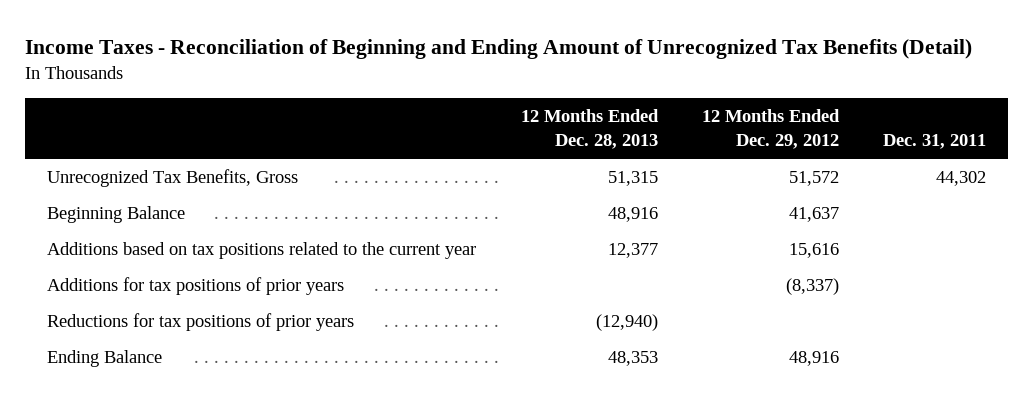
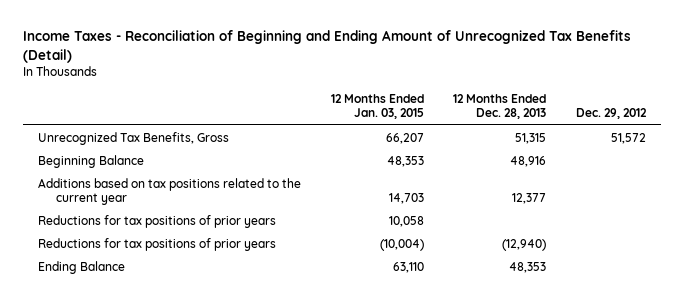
- | 12 Months Ended Dec. 28, 2013 | 12 Months Ended Dec. 29, 2012 | Dec. 31, 2011
+ | 12 Months Ended Jan. 03, 2015 | 12 Months Ended Dec. 28, 2013 | Dec. 29, 2012
- Additions for tax positions of prior years | | (8,337) |
+ Reductions for tax positions of prior years | 10,058 | |

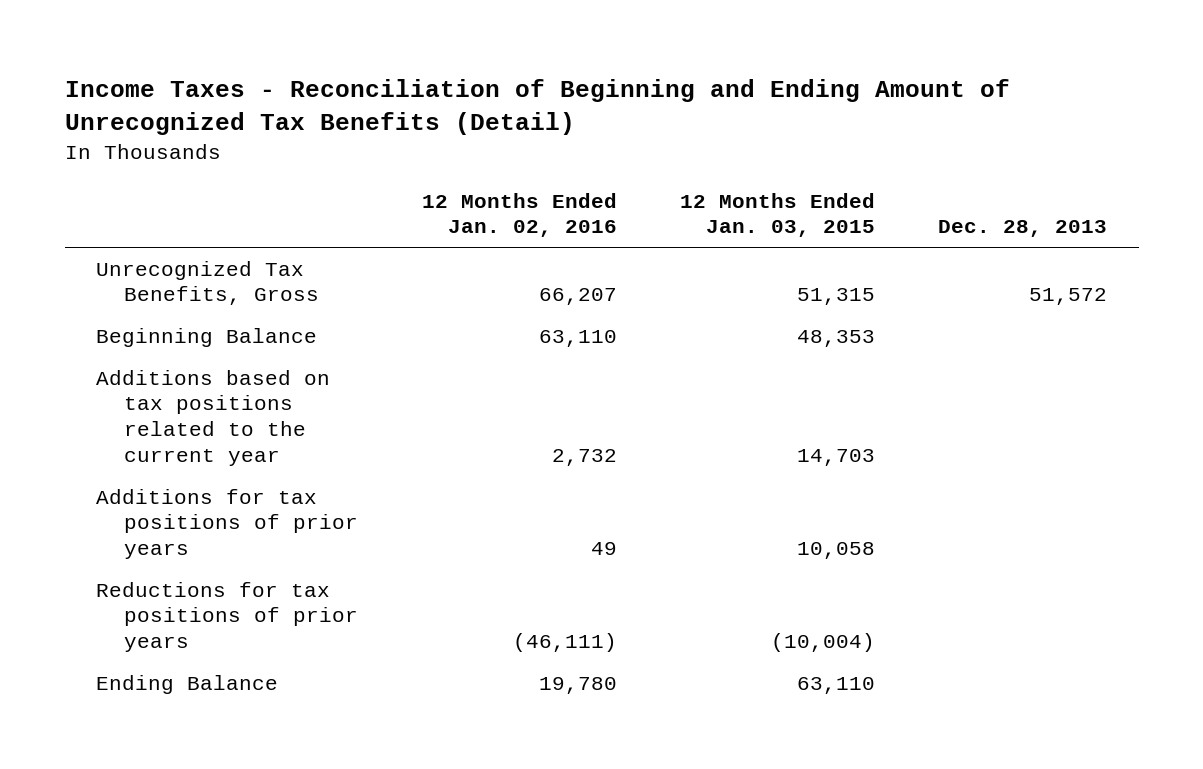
- | 12 Months Ended Jan. 03, 2015 | 12 Months Ended Dec. 28, 2013 | Dec. 29, 2012
+ | 12 Months Ended Jan. 02, 2016 | 12 Months Ended Jan. 03, 2015 | Dec. 28, 2013
- Unrecognized Tax Benefits, Gross | 66,207 | 51,315 | 51,572
+ Unrecognized Tax Benefits, Gross | 66,207 | 51,315 | 51,572
- Reductions for tax positions of prior years | 10,058 | |
+ Additions for tax positions of prior years | 49 | 10,058 |

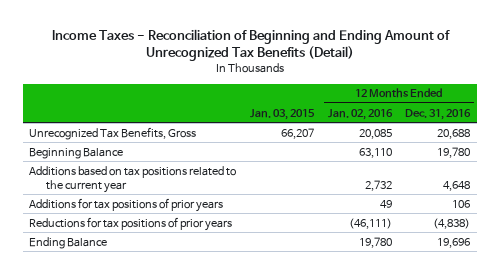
- | 12 Months Ended Jan. 02, 2016 | 12 Months Ended Jan. 03, 2015 | Dec. 28, 2013
+ | Jan. 03, 2015 | 12 Months Ended Jan. 02, 2016 | 12 Months Ended Dec. 31, 2016
- Unrecognized Tax Benefits, Gross | 66,207 | 51,315 | 51,572
+ Unrecognized Tax Benefits, Gross | 66,207 | 20,085 | 20,688

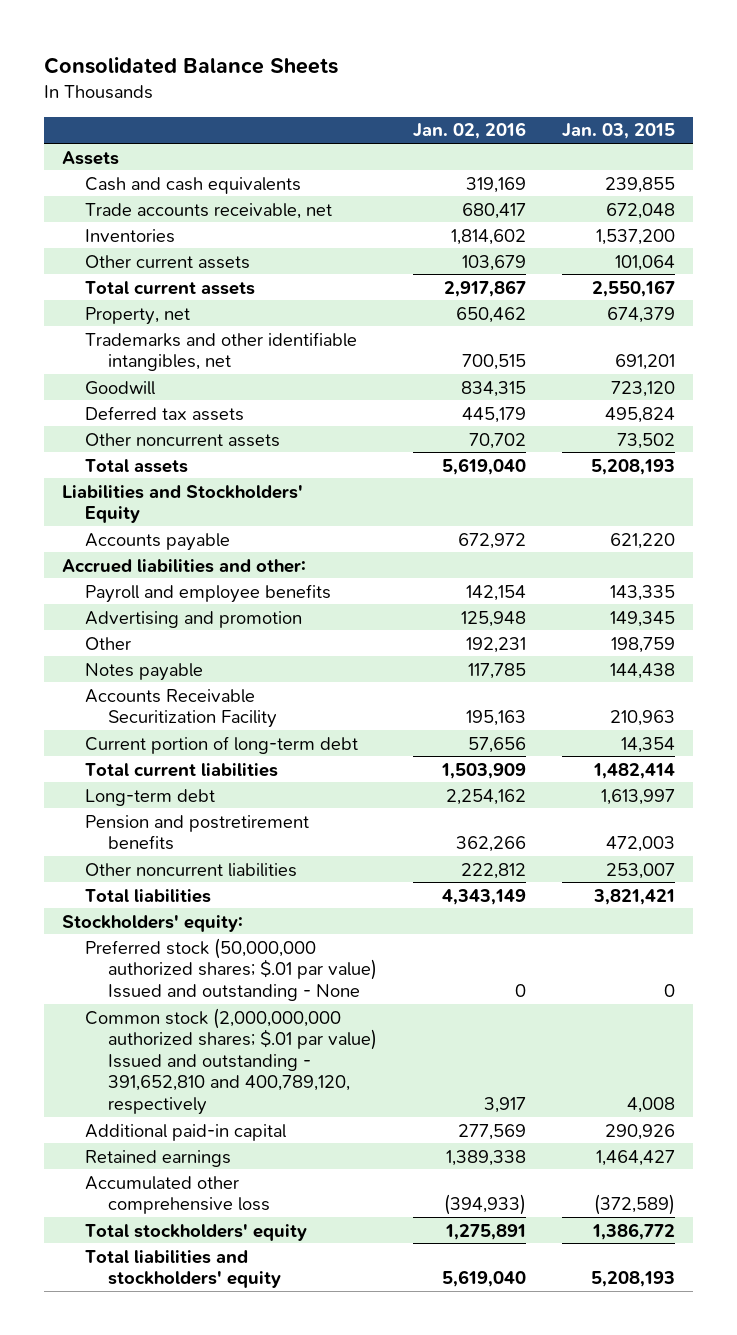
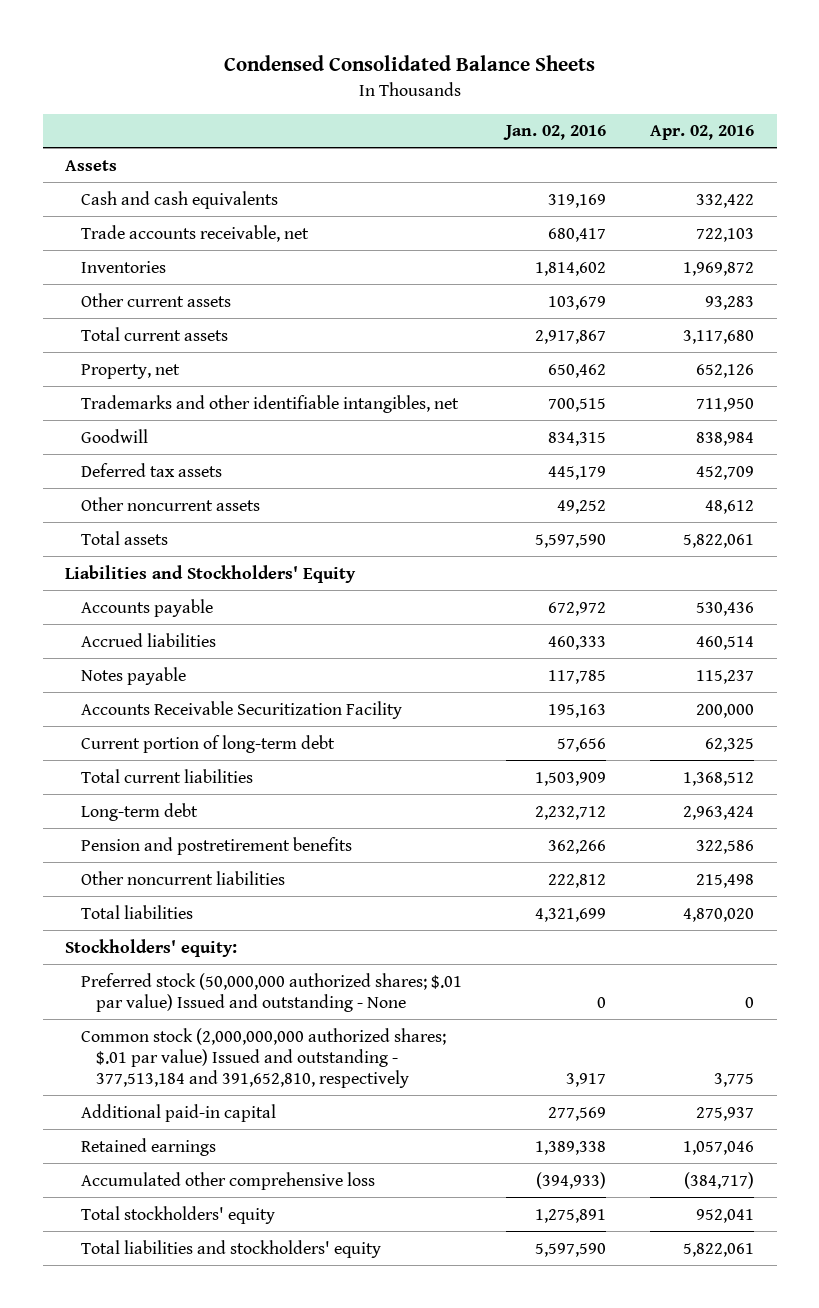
- Consolidated Balance Sheets
+ Condensed Consolidated Balance Sheets
- | Jan. 02, 2016 | Jan. 03, 2015
+ | Jan. 02, 2016 | Apr. 02, 2016
- Other noncurrent assets | 70,702 | 73,502
- Total assets | 5,619,040 | 5,208,193
+ Other noncurrent assets | 49,252 | 48,612
+ Total assets | 5,597,590 | 5,822,061
- Accrued liabilities and other:
- Payroll and employee benefits | 142,154 | 143,335
- Advertising and promotion | 125,948 | 149,345
- Other | 192,231 | 198,759
+ Accrued liabilities | 460,333 | 460,514
- Long-term debt | 2,254,162 | 1,613,997
+ Long-term debt | 2,232,712 | 2,963,424
- Total liabilities | 4,343,149 | 3,821,421
+ Total liabilities | 4,321,699 | 4,870,020
- Common stock (2,000,000,000 authorized shares; $.01 par value) Issued and outstanding - 391,652,810 and 400,789,120, respectively | 3,917 | 4,008
+ Common stock (2,000,000,000 authorized shares; $.01 par value) Issued and outstanding - 377,513,184 and 391,652,810, respectively | 3,917 | 3,775
- Total liabilities and stockholders' equity | 5,619,040 | 5,208,193
+ Total liabilities and stockholders' equity | 5,597,590 | 5,822,061

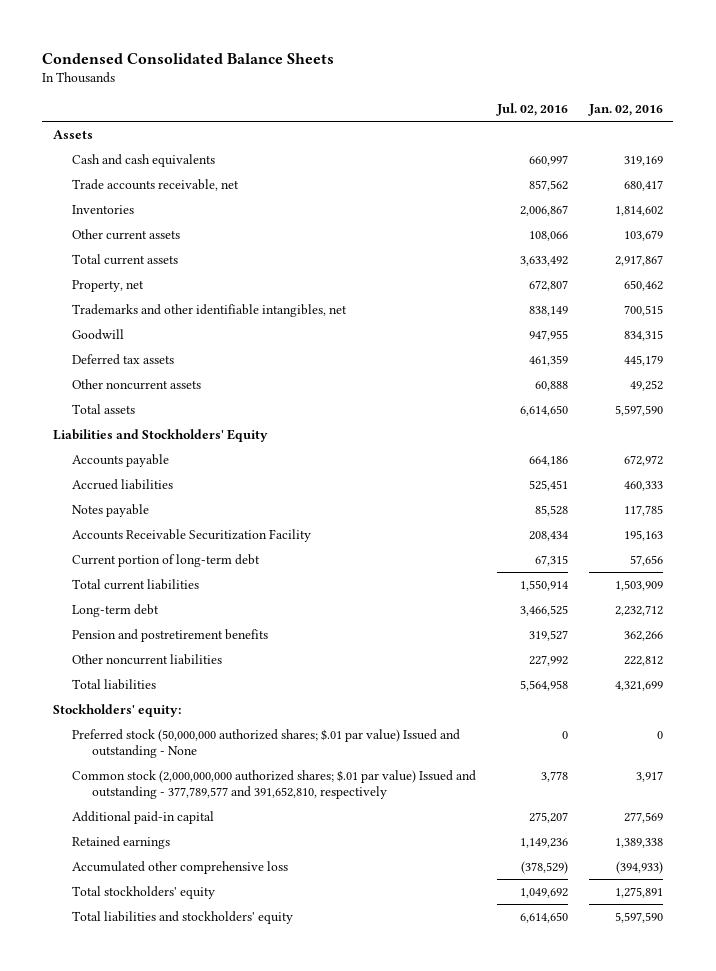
- | Jan. 02, 2016 | Apr. 02, 2016
+ | Jul. 02, 2016 | Jan. 02, 2016
- Common stock (2,000,000,000 authorized shares; $.01 par value) Issued and outstanding - 377,513,184 and 391,652,810, respectively | 3,917 | 3,775
+ Common stock (2,000,000,000 authorized shares; $.01 par value) Issued and outstanding - 377,789,577 and 391,652,810, respectively | 3,778 | 3,917

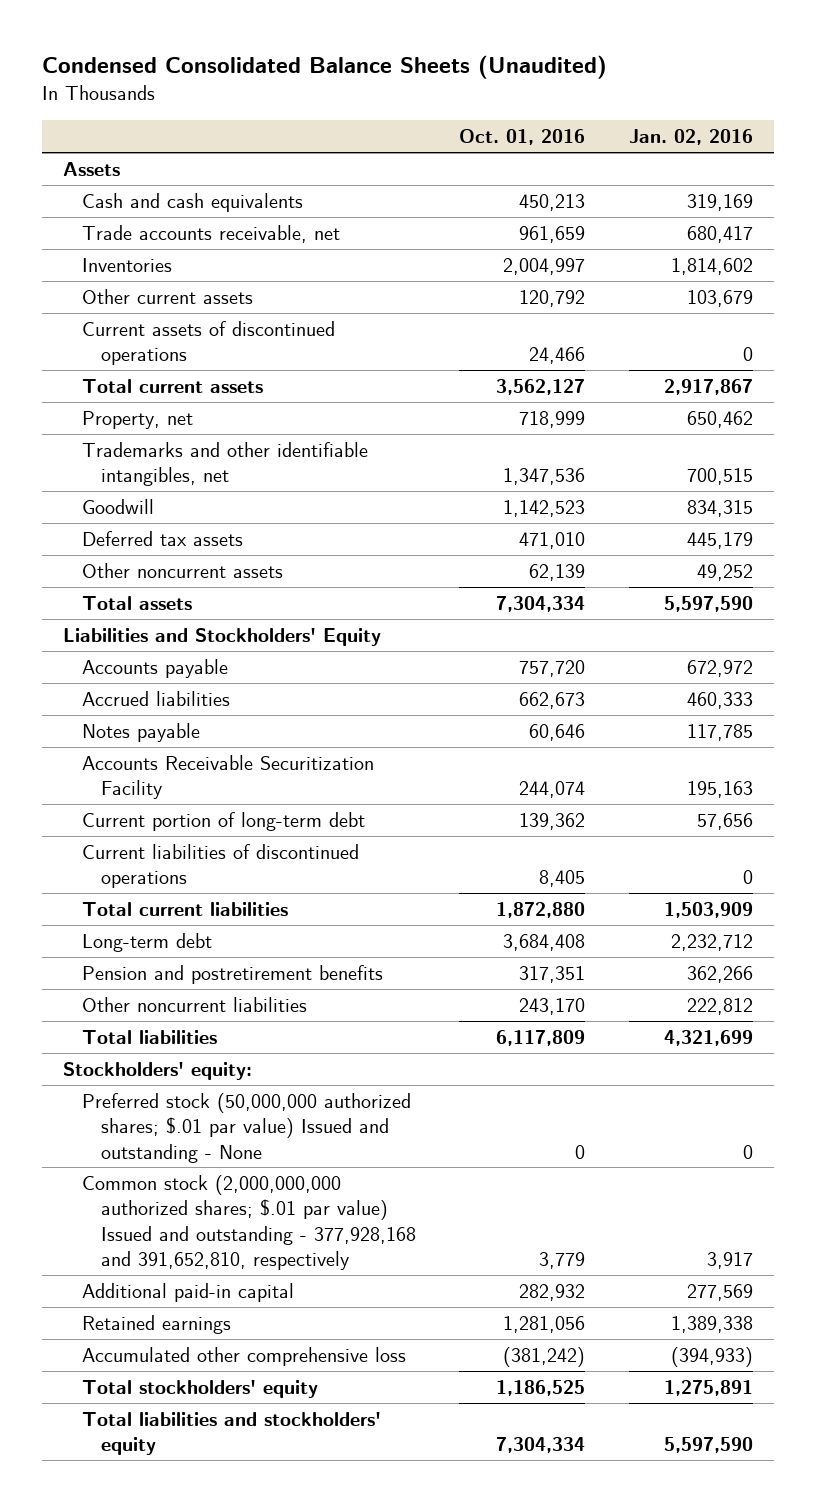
- Condensed Consolidated Balance Sheets
+ Condensed Consolidated Balance Sheets (Unaudited)
- | Jul. 02, 2016 | Jan. 02, 2016
+ | Oct. 01, 2016 | Jan. 02, 2016
+ Current assets of discontinued operations | 24,466 | 0
+ Current liabilities of discontinued operations | 8,405 | 0
- Common stock (2,000,000,000 authorized shares; $.01 par value) Issued and outstanding - 377,789,577 and 391,652,810, respectively | 3,778 | 3,917
+ Common stock (2,000,000,000 authorized shares; $.01 par value) Issued and outstanding - 377,928,168 and 391,652,810, respectively | 3,779 | 3,917

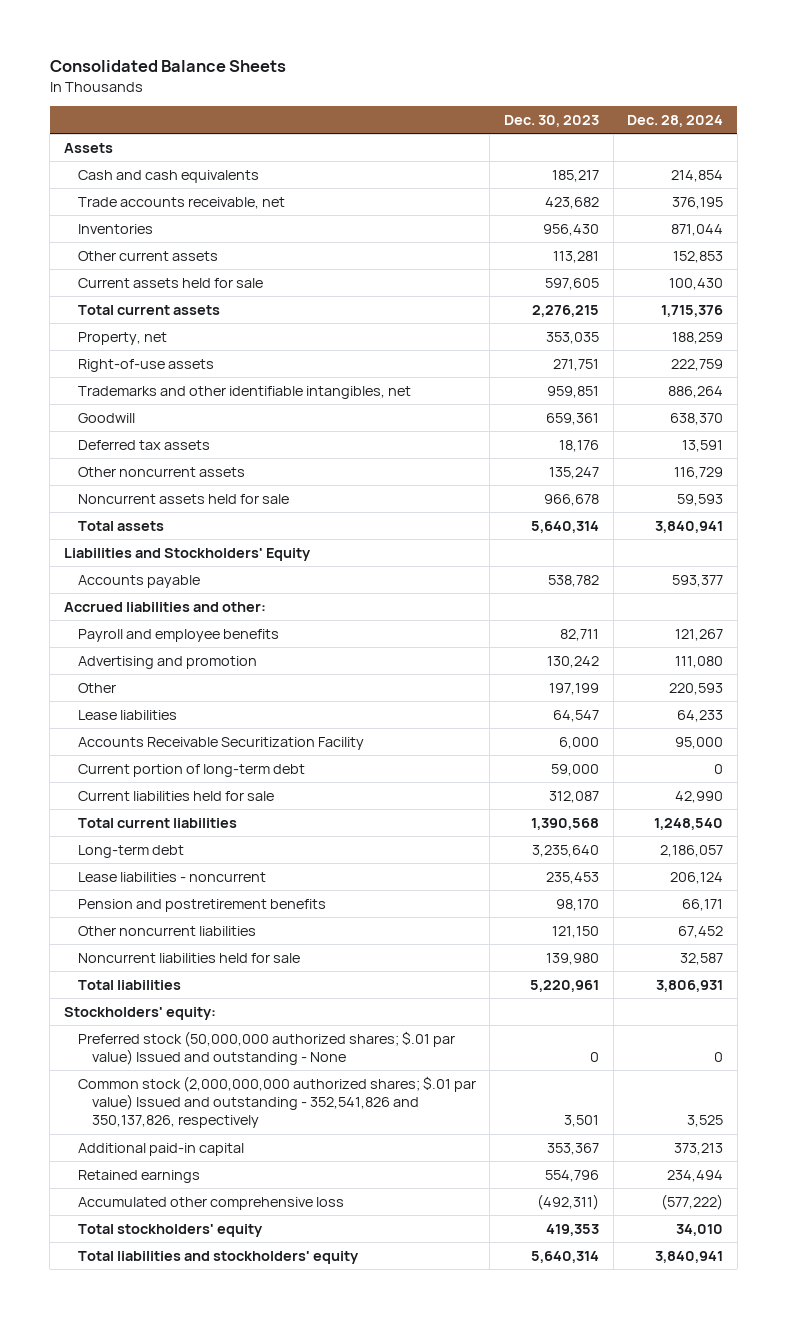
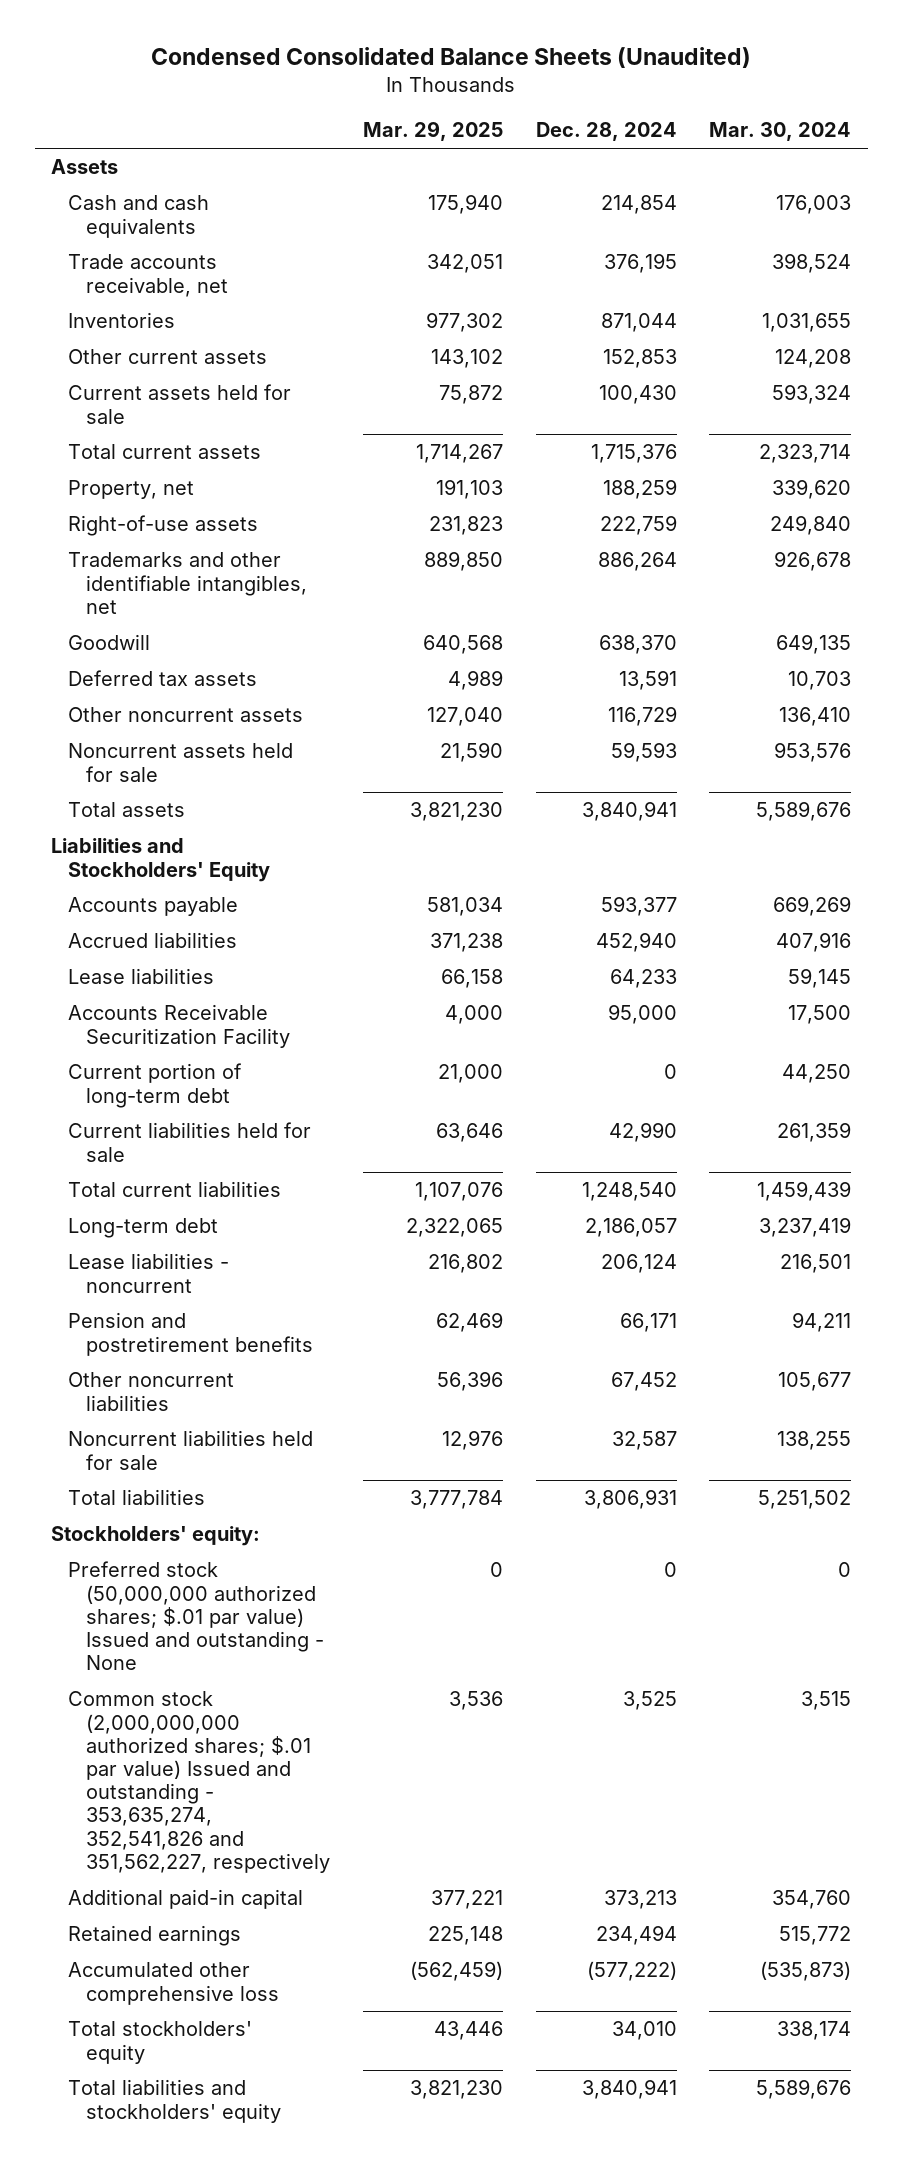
- Consolidated Balance Sheets
+ Condensed Consolidated Balance Sheets (Unaudited)
- | Dec. 30, 2023 | Dec. 28, 2024
+ | Mar. 29, 2025 | Dec. 28, 2024 | Mar. 30, 2024
- Accrued liabilities and other:
- Payroll and employee benefits | 82,711 | 121,267
- Advertising and promotion | 130,242 | 111,080
- Other | 197,199 | 220,593
+ Accrued liabilities | 371,238 | 452,940 | 407,916
- Common stock (2,000,000,000 authorized shares; $.01 par value) Issued and outstanding - 352,541,826 and 350,137,826, respectively | 3,501 | 3,525
+ Common stock (2,000,000,000 authorized shares; $.01 par value) Issued and outstanding - 353,635,274, 352,541,826 and 351,562,227, respectively | 3,536 | 3,525 | 3,515

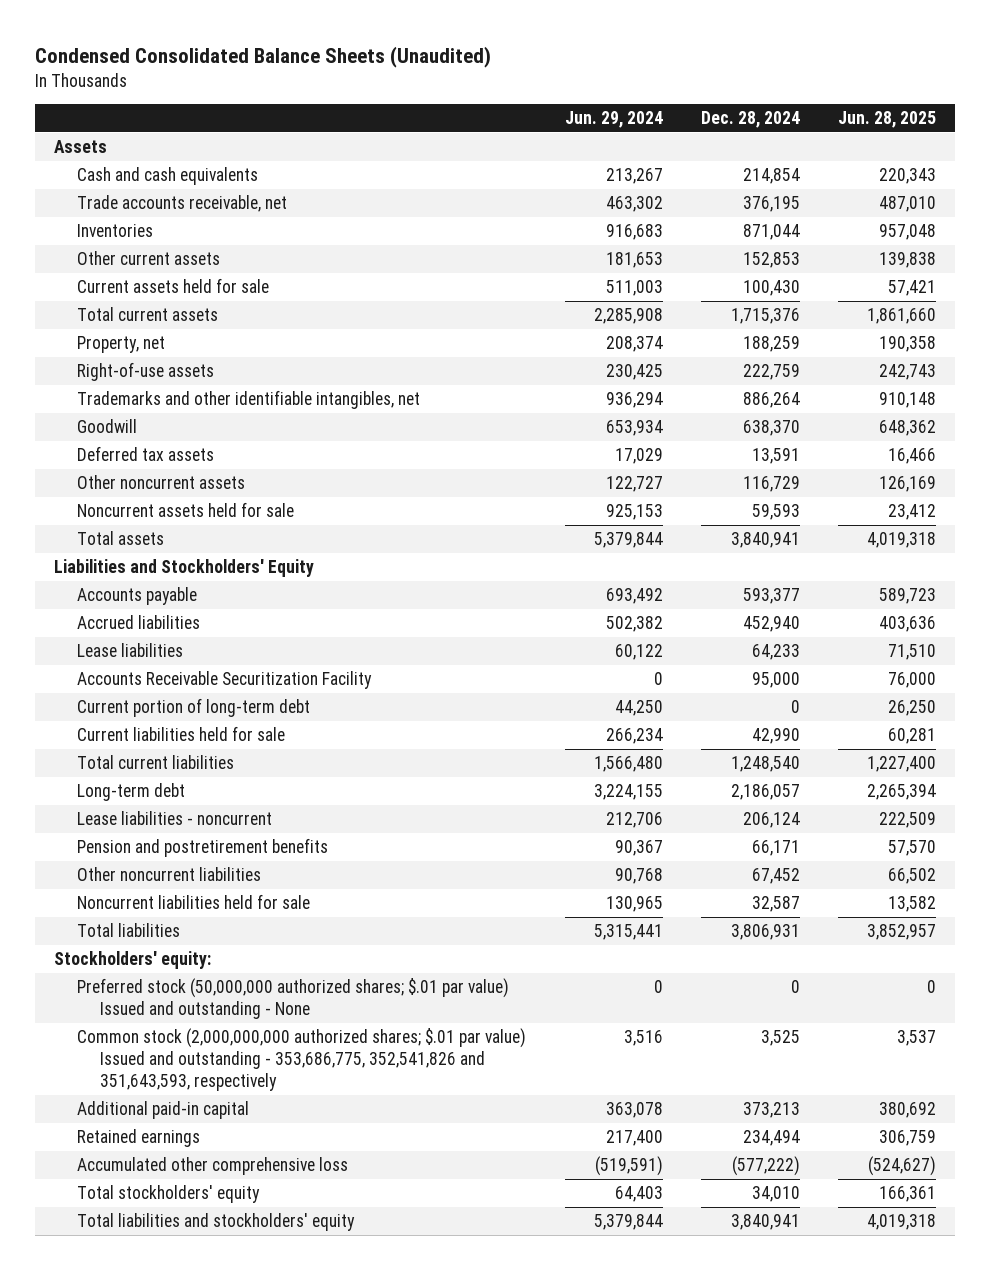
- | Mar. 29, 2025 | Dec. 28, 2024 | Mar. 30, 2024
+ | Jun. 29, 2024 | Dec. 28, 2024 | Jun. 28, 2025
- Common stock (2,000,000,000 authorized shares; $.01 par value) Issued and outstanding - 353,635,274, 352,541,826 and 351,562,227, respectively | 3,536 | 3,525 | 3,515
+ Common stock (2,000,000,000 authorized shares; $.01 par value) Issued and outstanding - 353,686,775, 352,541,826 and 351,643,593, respectively | 3,516 | 3,525 | 3,537

